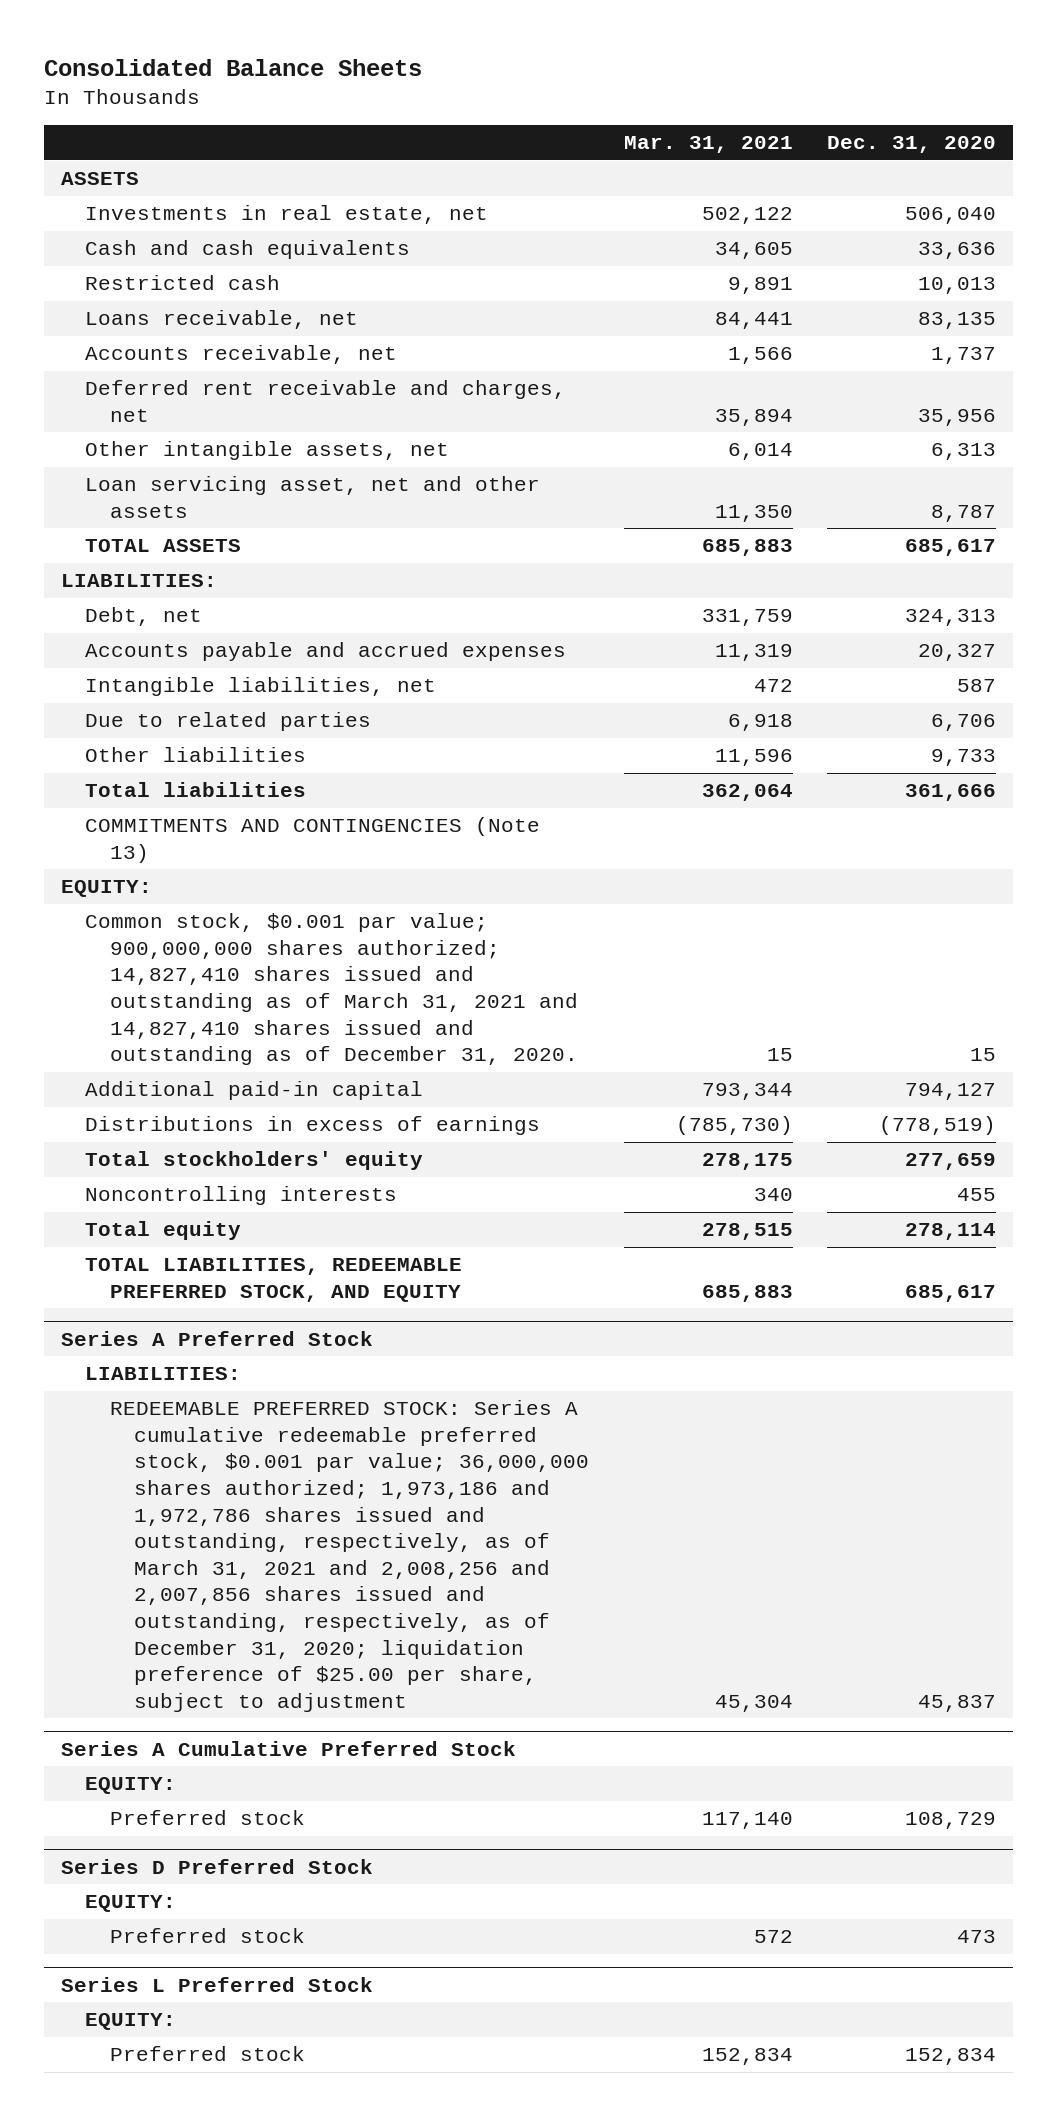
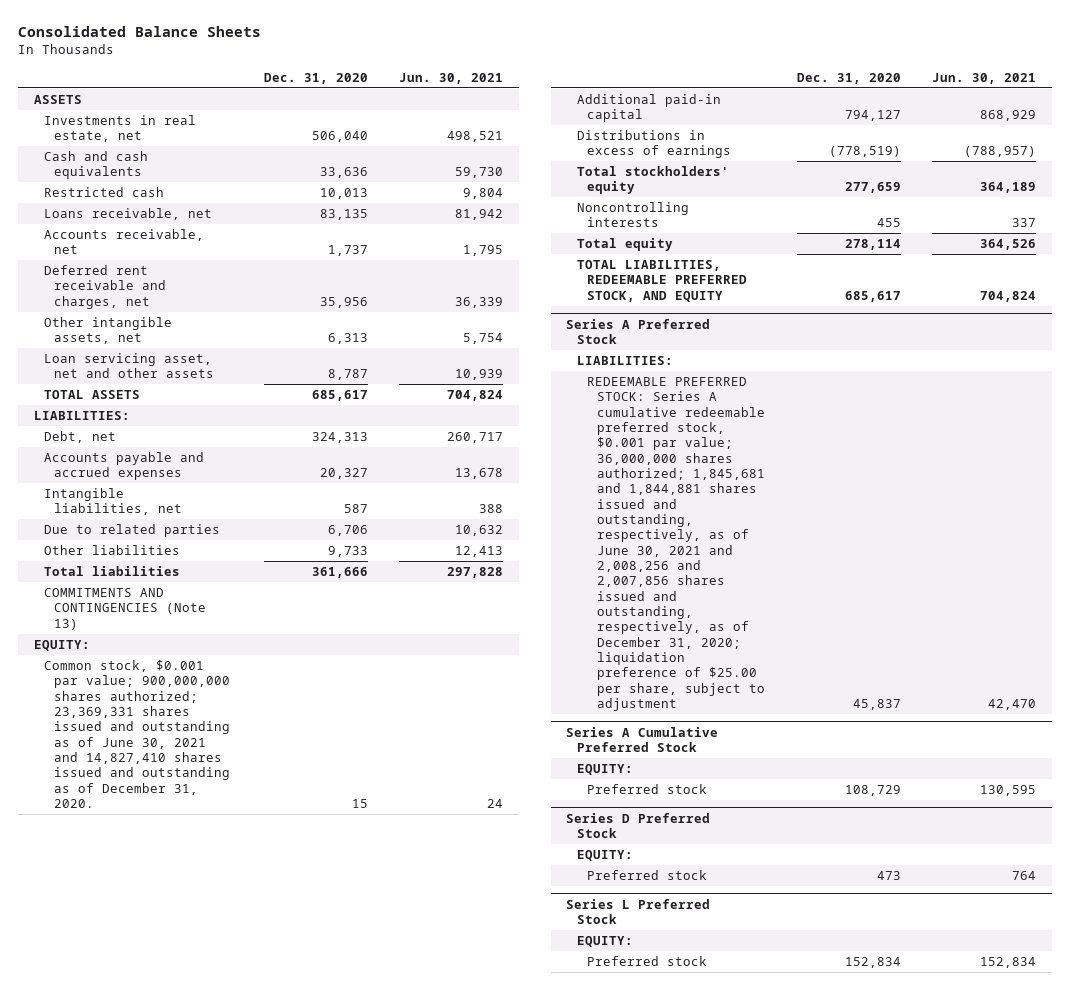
- | Mar. 31, 2021 | Dec. 31, 2020
+ | Dec. 31, 2020 | Jun. 30, 2021
- Common stock, $0.001 par value; 900,000,000 shares authorized; 14,827,410 shares issued and outstanding as of March 31, 2021 and 14,827,410 shares issued and outstanding as of December 31, 2020. | 15 | 15
+ Common stock, $0.001 par value; 900,000,000 shares authorized; 23,369,331 shares issued and outstanding as of June 30, 2021 and 14,827,410 shares issued and outstanding as of December 31, 2020. | 15 | 24
@ Series A Preferred Stock
- REDEEMABLE PREFERRED STOCK: Series A cumulative redeemable preferred stock, $0.001 par value; 36,000,000 shares authorized; 1,973,186 and 1,972,786 shares issued and outstanding, respectively, as of March 31, 2021 and 2,008,256 and 2,007,856 shares issued and outstanding, respectively, as of December 31, 2020; liquidation preference of $25.00 per share, subject to adjustment | 45,304 | 45,837
+ REDEEMABLE PREFERRED STOCK: Series A cumulative redeemable preferred stock, $0.001 par value; 36,000,000 shares authorized; 1,845,681 and 1,844,881 shares issued and outstanding, respectively, as of June 30, 2021 and 2,008,256 and 2,007,856 shares issued and outstanding, respectively, as of December 31, 2020; liquidation preference of $25.00 per share, subject to adjustment | 45,837 | 42,470

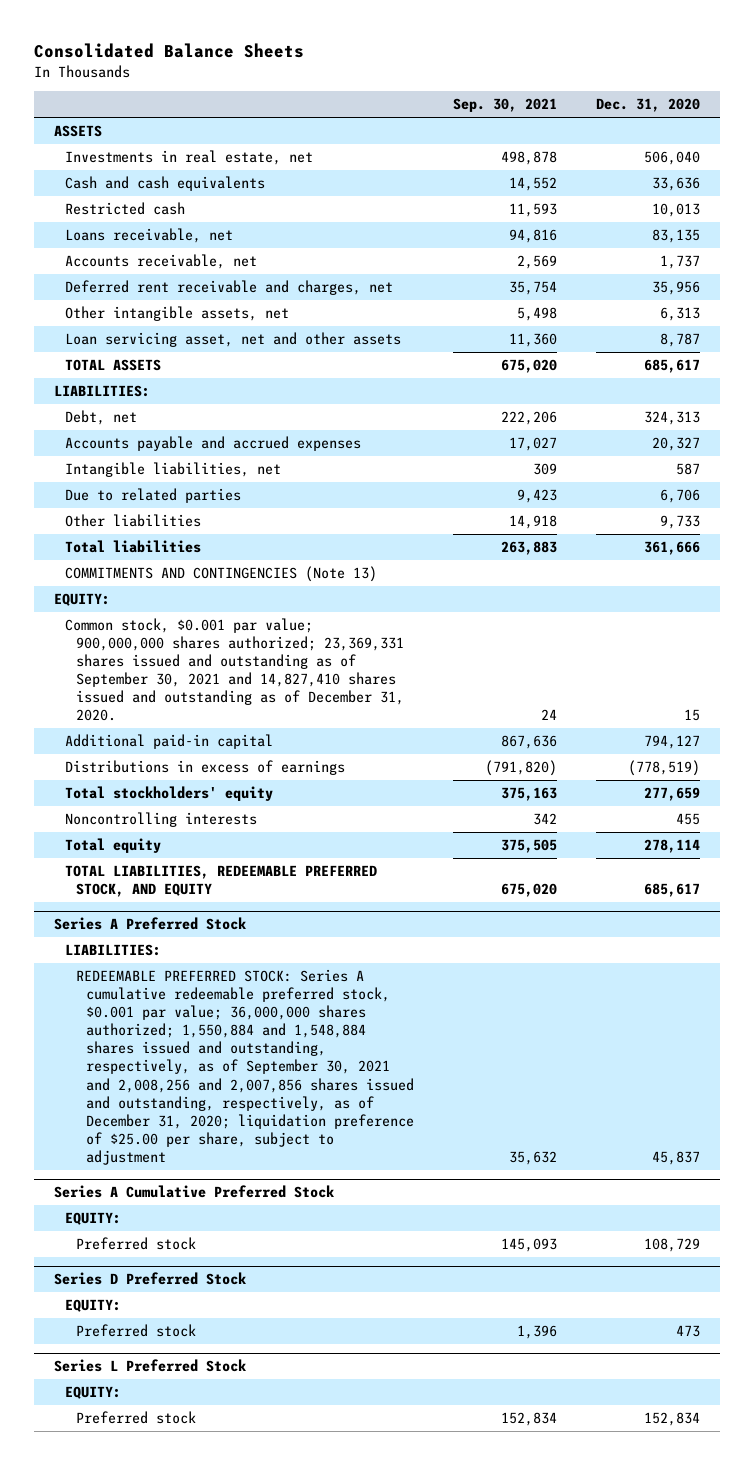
- | Dec. 31, 2020 | Jun. 30, 2021
+ | Sep. 30, 2021 | Dec. 31, 2020
- Common stock, $0.001 par value; 900,000,000 shares authorized; 23,369,331 shares issued and outstanding as of June 30, 2021 and 14,827,410 shares issued and outstanding as of December 31, 2020. | 15 | 24
+ Common stock, $0.001 par value; 900,000,000 shares authorized; 23,369,331 shares issued and outstanding as of September 30, 2021 and 14,827,410 shares issued and outstanding as of December 31, 2020. | 24 | 15
@ Series A Preferred Stock
- REDEEMABLE PREFERRED STOCK: Series A cumulative redeemable preferred stock, $0.001 par value; 36,000,000 shares authorized; 1,845,681 and 1,844,881 shares issued and outstanding, respectively, as of June 30, 2021 and 2,008,256 and 2,007,856 shares issued and outstanding, respectively, as of December 31, 2020; liquidation preference of $25.00 per share, subject to adjustment | 45,837 | 42,470
+ REDEEMABLE PREFERRED STOCK: Series A cumulative redeemable preferred stock, $0.001 par value; 36,000,000 shares authorized; 1,550,884 and 1,548,884 shares issued and outstanding, respectively, as of September 30, 2021 and 2,008,256 and 2,007,856 shares issued and outstanding, respectively, as of December 31, 2020; liquidation preference of $25.00 per share, subject to adjustment | 35,632 | 45,837

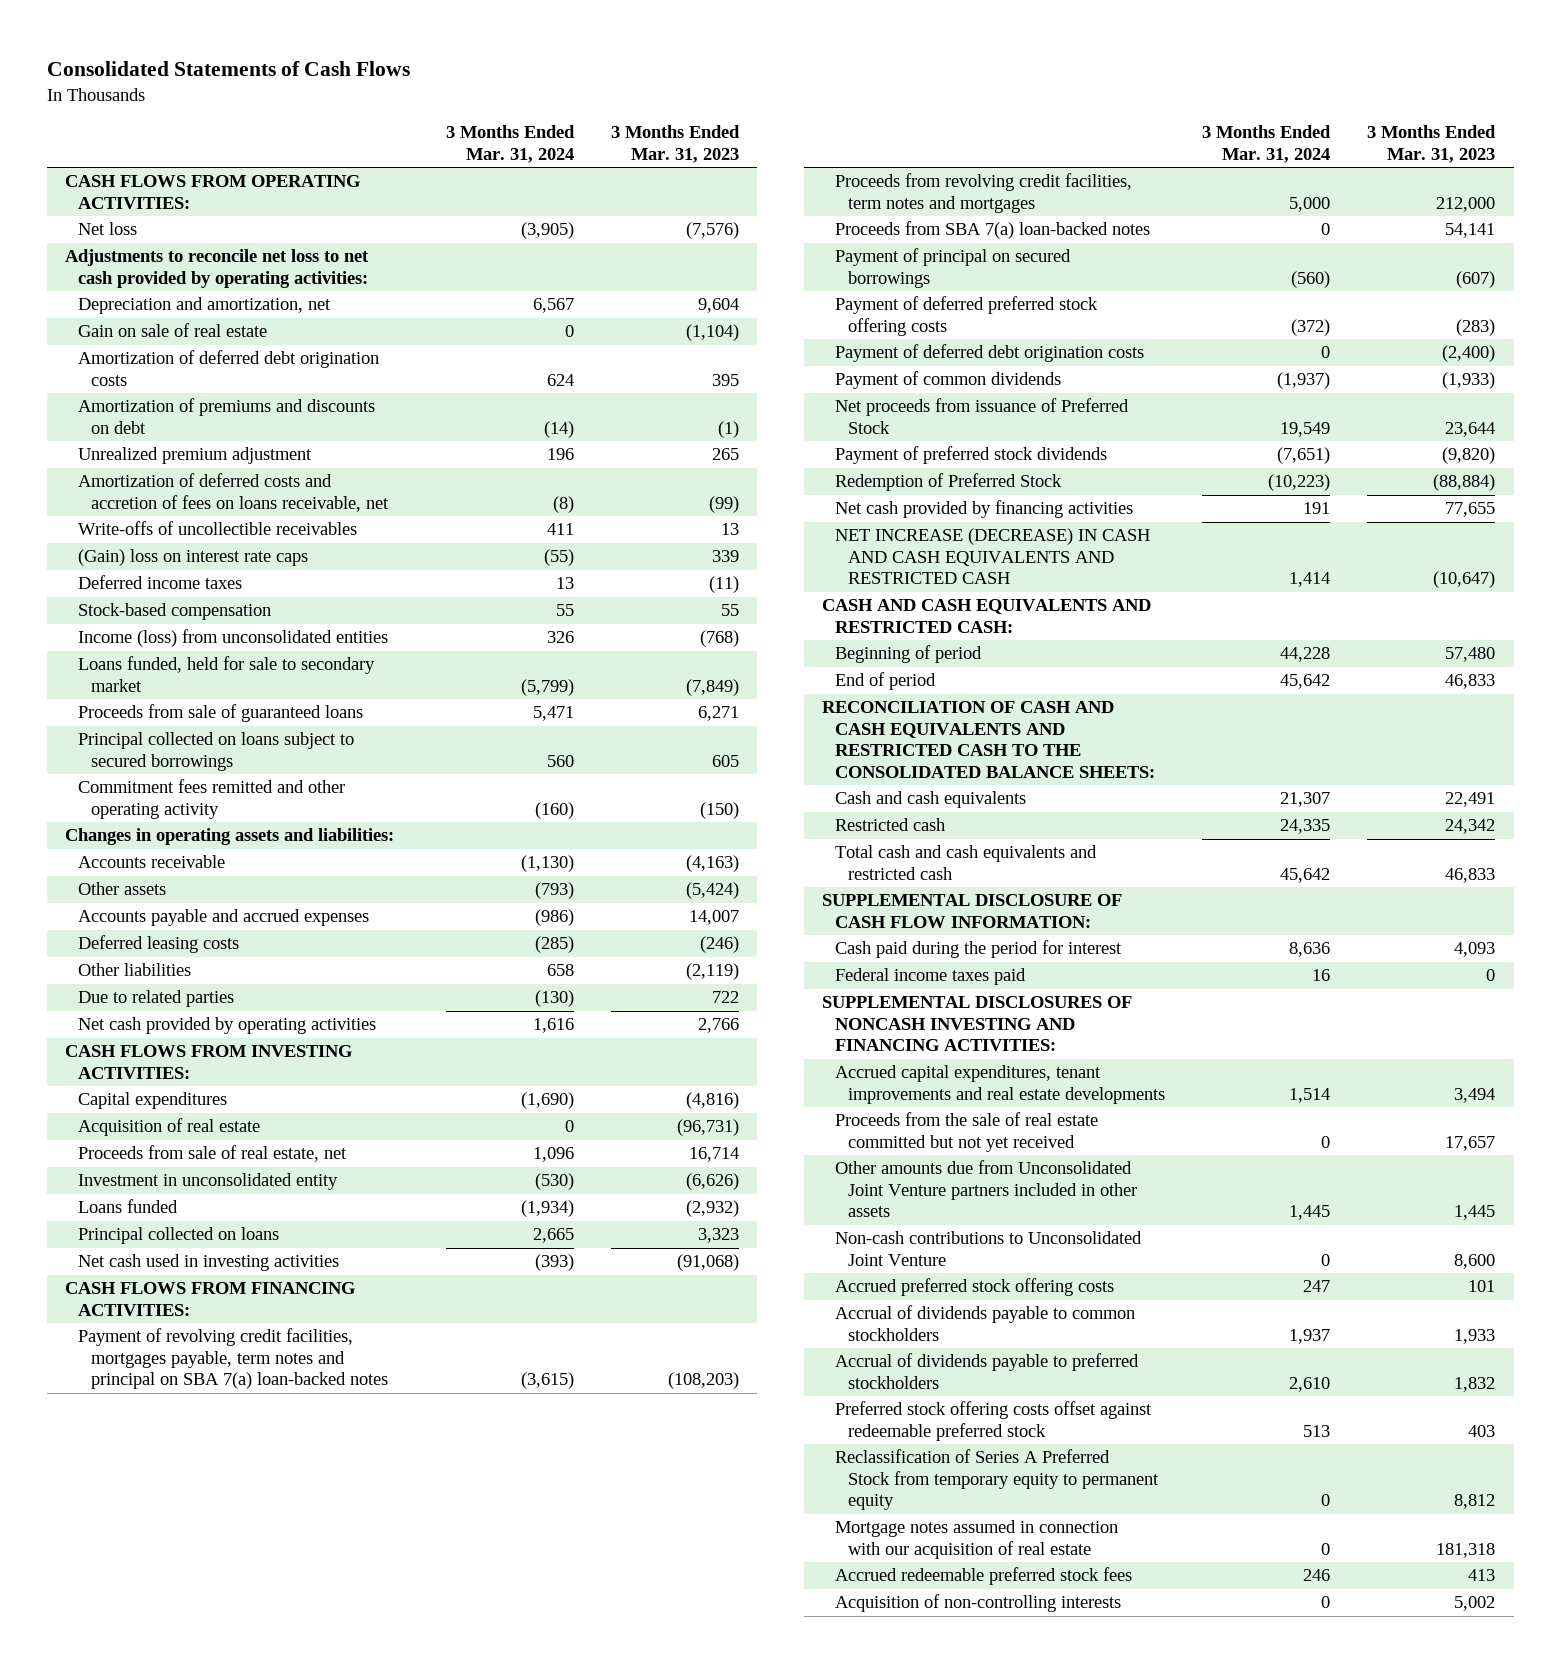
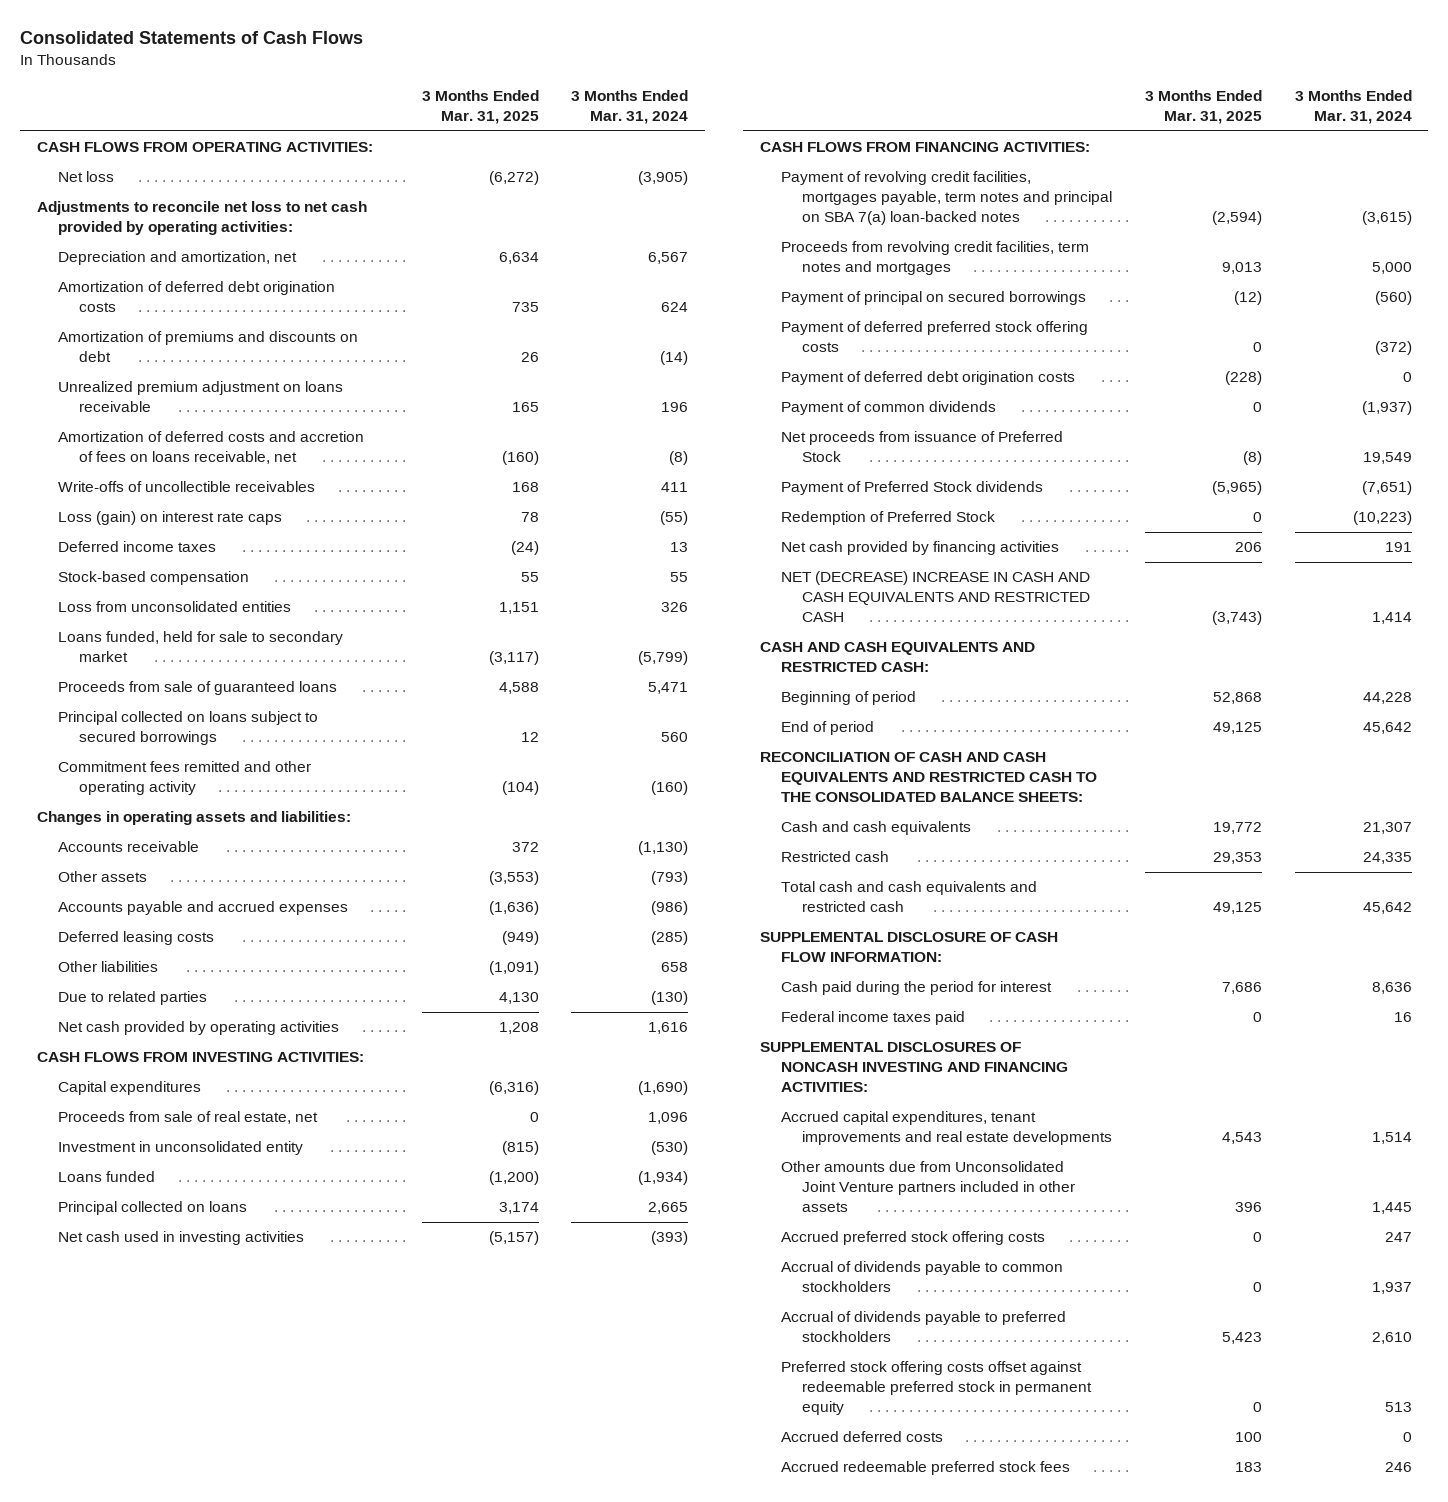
- | 3 Months Ended Mar. 31, 2024 | 3 Months Ended Mar. 31, 2023
+ | 3 Months Ended Mar. 31, 2025 | 3 Months Ended Mar. 31, 2024
- Gain on sale of real estate | 0 | (1,104)
- Unrealized premium adjustment | 196 | 265
+ Unrealized premium adjustment on loans receivable | 165 | 196
- (Gain) loss on interest rate caps | (55) | 339
+ Loss (gain) on interest rate caps | 78 | (55)
- Income (loss) from unconsolidated entities | 326 | (768)
+ Loss from unconsolidated entities | 1,151 | 326
- Acquisition of real estate | 0 | (96,731)
- Proceeds from SBA 7(a) loan-backed notes | 0 | 54,141
- Payment of preferred stock dividends | (7,651) | (9,820)
+ Payment of Preferred Stock dividends | (5,965) | (7,651)
- NET INCREASE (DECREASE) IN CASH AND CASH EQUIVALENTS AND RESTRICTED CASH | 1,414 | (10,647)
+ NET (DECREASE) INCREASE IN CASH AND CASH EQUIVALENTS AND RESTRICTED CASH | (3,743) | 1,414
- Proceeds from the sale of real estate committed but not yet received | 0 | 17,657
- Non-cash contributions to Unconsolidated Joint Venture | 0 | 8,600
- Preferred stock offering costs offset against redeemable preferred stock | 513 | 403
- Reclassification of Series A Preferred Stock from temporary equity to permanent equity | 0 | 8,812
- Mortgage notes assumed in connection with our acquisition of real estate | 0 | 181,318
+ Preferred stock offering costs offset against redeemable preferred stock in permanent equity | 0 | 513
+ Accrued deferred costs | 100 | 0
- Acquisition of non-controlling interests | 0 | 5,002

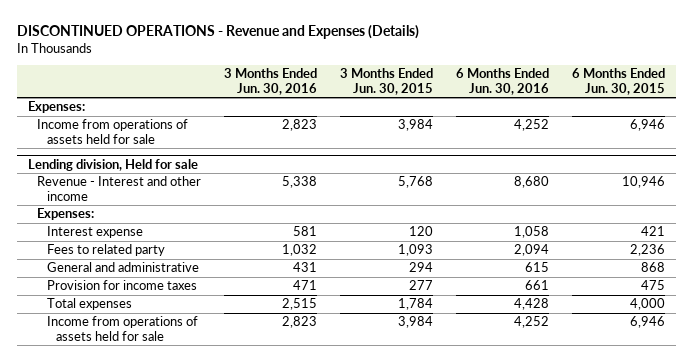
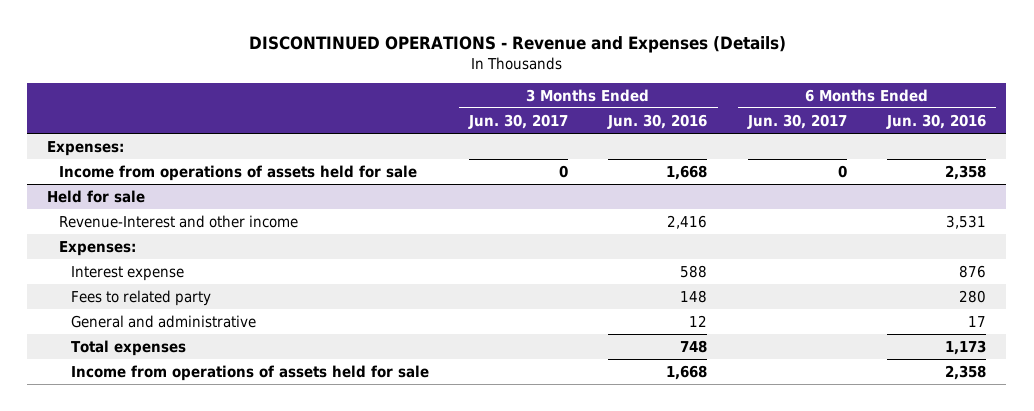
- | 3 Months Ended Jun. 30, 2016 | 3 Months Ended Jun. 30, 2015 | 6 Months Ended Jun. 30, 2016 | 6 Months Ended Jun. 30, 2015
+ | 3 Months Ended Jun. 30, 2017 | 3 Months Ended Jun. 30, 2016 | 6 Months Ended Jun. 30, 2017 | 6 Months Ended Jun. 30, 2016
- Income from operations of assets held for sale | 2,823 | 3,984 | 4,252 | 6,946
- Lending division, Held for sale
- Revenue - Interest and other income | 5,338 | 5,768 | 8,680 | 10,946
+ Income from operations of assets held for sale | 0 | 1,668 | 0 | 2,358
+ Held for sale
+ Revenue-Interest and other income | | 2,416 | | 3,531
- Interest expense | 581 | 120 | 1,058 | 421
- Fees to related party | 1,032 | 1,093 | 2,094 | 2,236
- General and administrative | 431 | 294 | 615 | 868
- Provision for income taxes | 471 | 277 | 661 | 475
- Total expenses | 2,515 | 1,784 | 4,428 | 4,000
- Income from operations of assets held for sale | 2,823 | 3,984 | 4,252 | 6,946
+ Interest expense | | 588 | | 876
+ Fees to related party | | 148 | | 280
+ General and administrative | | 12 | | 17
+ Total expenses | | 748 | | 1,173
+ Income from operations of assets held for sale | | 1,668 | | 2,358

